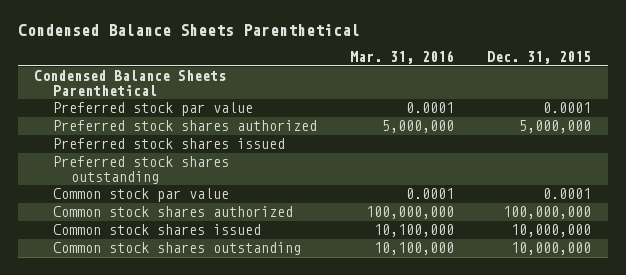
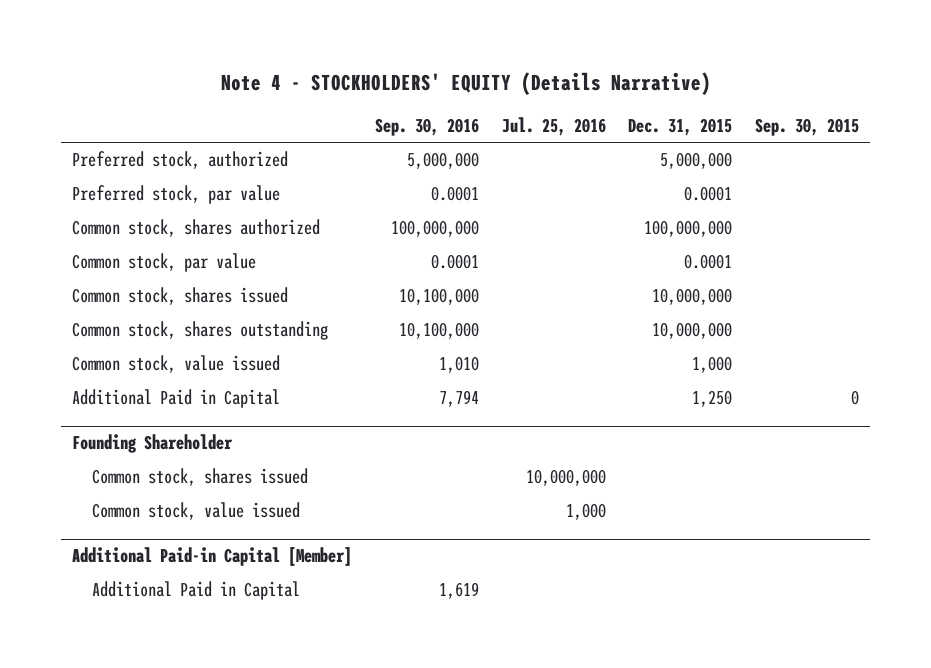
- Condensed Balance Sheets Parenthetical
+ Note 4 - STOCKHOLDERS' EQUITY (Details Narrative)
- | Mar. 31, 2016 | Dec. 31, 2015
+ | Sep. 30, 2016 | Jul. 25, 2016 | Dec. 31, 2015 | Sep. 30, 2015
- Condensed Balance Sheets Parenthetical
- Preferred stock par value | 0.0001 | 0.0001
- Preferred stock shares authorized | 5,000,000 | 5,000,000
- Preferred stock shares issued
- Preferred stock shares outstanding
- Common stock par value | 0.0001 | 0.0001
- Common stock shares authorized | 100,000,000 | 100,000,000
- Common stock shares issued | 10,100,000 | 10,000,000
- Common stock shares outstanding | 10,100,000 | 10,000,000
+ Preferred stock, authorized | 5,000,000 | | 5,000,000 |
+ Preferred stock, par value | 0.0001 | | 0.0001 |
+ Common stock, shares authorized | 100,000,000 | | 100,000,000 |
+ Common stock, par value | 0.0001 | | 0.0001 |
+ Common stock, shares issued | 10,100,000 | | 10,000,000 |
+ Common stock, shares outstanding | 10,100,000 | | 10,000,000 |
+ Common stock, value issued | 1,010 | | 1,000 |
+ Additional Paid in Capital | 7,794 | | 1,250 | 0
+ Founding Shareholder
+ Common stock, shares issued | | 10,000,000 | |
+ Common stock, value issued | | 1,000 | |
+ Additional Paid-in Capital [Member]
+ Additional Paid in Capital | 1,619 | | |

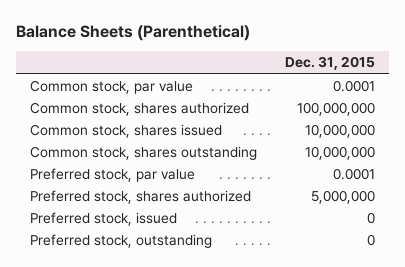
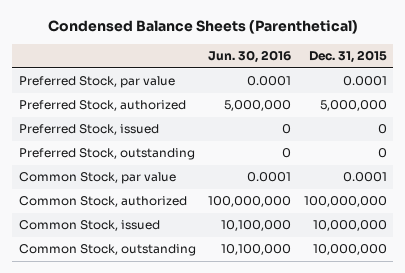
- Balance Sheets (Parenthetical)
+ Condensed Balance Sheets (Parenthetical)
- | Dec. 31, 2015
+ | Jun. 30, 2016 | Dec. 31, 2015
- Common stock, par value | 0.0001
- Common stock, shares authorized | 100,000,000
- Common stock, shares issued | 10,000,000
- Common stock, shares outstanding | 10,000,000
- Preferred stock, par value | 0.0001
- Preferred stock, shares authorized | 5,000,000
- Preferred stock, issued | 0
- Preferred stock, outstanding | 0
+ Preferred Stock, par value | 0.0001 | 0.0001
+ Preferred Stock, authorized | 5,000,000 | 5,000,000
+ Preferred Stock, issued | 0 | 0
+ Preferred Stock, outstanding | 0 | 0
+ Common Stock, par value | 0.0001 | 0.0001
+ Common Stock, authorized | 100,000,000 | 100,000,000
+ Common Stock, issued | 10,100,000 | 10,000,000
+ Common Stock, outstanding | 10,100,000 | 10,000,000

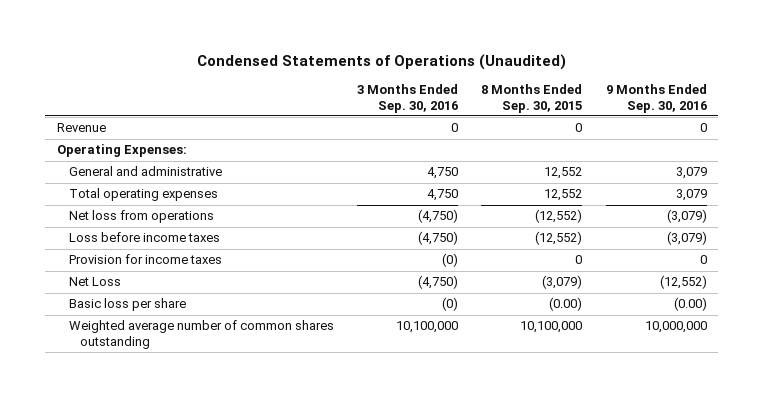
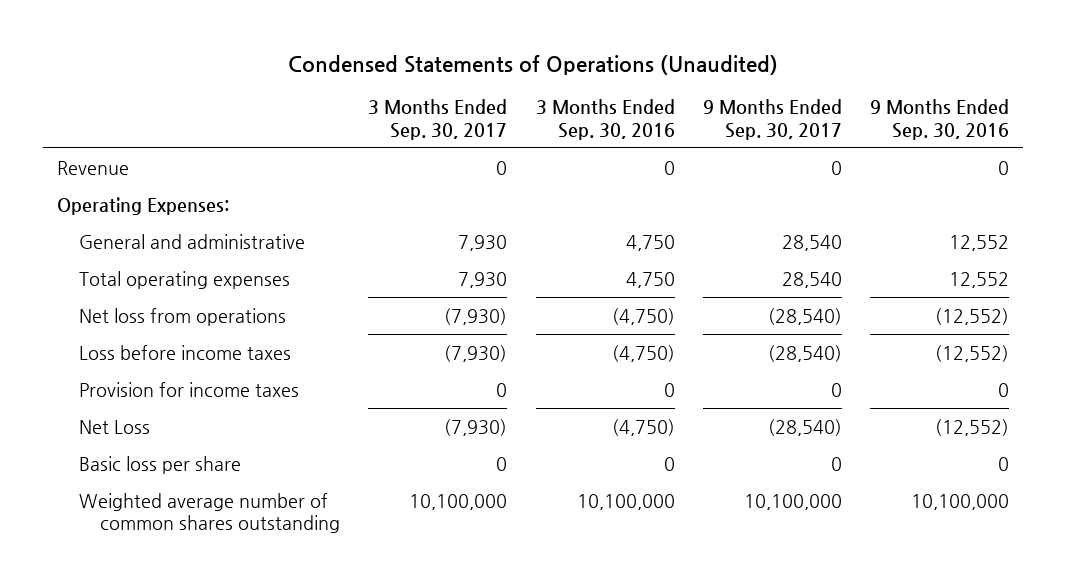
- | 3 Months Ended Sep. 30, 2016 | 8 Months Ended Sep. 30, 2015 | 9 Months Ended Sep. 30, 2016
+ | 3 Months Ended Sep. 30, 2017 | 3 Months Ended Sep. 30, 2016 | 9 Months Ended Sep. 30, 2017 | 9 Months Ended Sep. 30, 2016
- General and administrative | 4,750 | 12,552 | 3,079
- Total operating expenses | 4,750 | 12,552 | 3,079
- Net loss from operations | (4,750) | (12,552) | (3,079)
- Loss before income taxes | (4,750) | (12,552) | (3,079)
- Provision for income taxes | (0) | 0 | 0
+ General and administrative | 7,930 | 4,750 | 28,540 | 12,552
+ Total operating expenses | 7,930 | 4,750 | 28,540 | 12,552
+ Net loss from operations | (7,930) | (4,750) | (28,540) | (12,552)
+ Loss before income taxes | (7,930) | (4,750) | (28,540) | (12,552)
+ Provision for income taxes | 0 | 0 | 0 | 0
- Basic loss per share | (0) | (0.00) | (0.00)
- Weighted average number of common shares outstanding | 10,100,000 | 10,100,000 | 10,000,000
+ Basic loss per share | 0 | 0 | 0 | 0
+ Weighted average number of common shares outstanding | 10,100,000 | 10,100,000 | 10,100,000 | 10,100,000

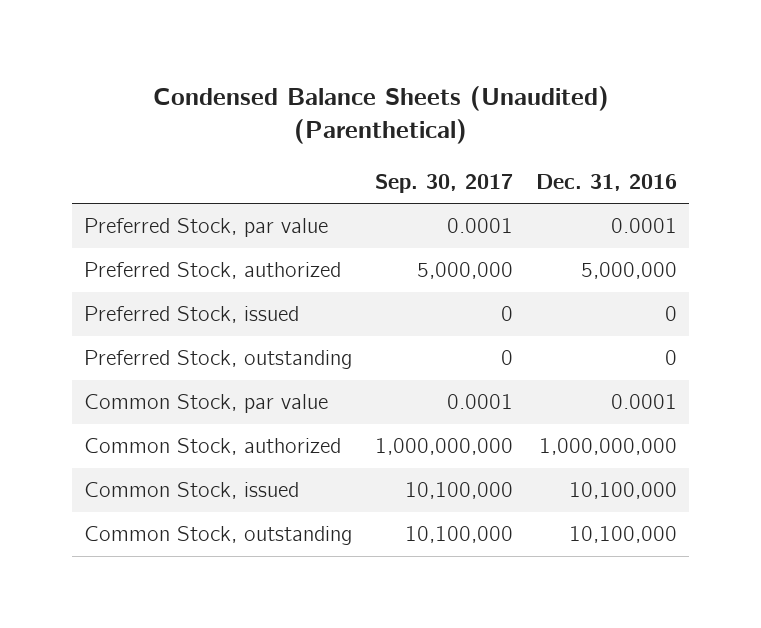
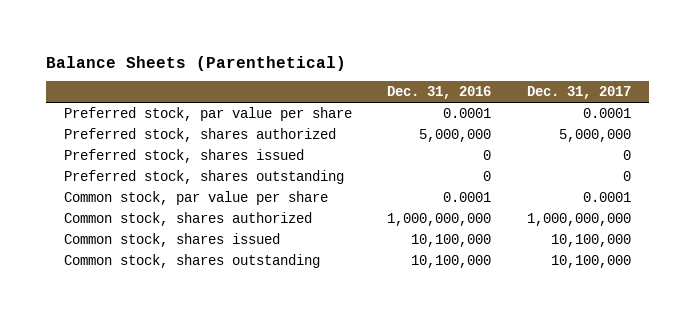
- Condensed Balance Sheets (Unaudited) (Parenthetical)
+ Balance Sheets (Parenthetical)
- | Sep. 30, 2017 | Dec. 31, 2016
+ | Dec. 31, 2016 | Dec. 31, 2017
- Preferred Stock, par value | 0.0001 | 0.0001
- Preferred Stock, authorized | 5,000,000 | 5,000,000
- Preferred Stock, issued | 0 | 0
- Preferred Stock, outstanding | 0 | 0
- Common Stock, par value | 0.0001 | 0.0001
- Common Stock, authorized | 1,000,000,000 | 1,000,000,000
- Common Stock, issued | 10,100,000 | 10,100,000
- Common Stock, outstanding | 10,100,000 | 10,100,000
+ Preferred stock, par value per share | 0.0001 | 0.0001
+ Preferred stock, shares authorized | 5,000,000 | 5,000,000
+ Preferred stock, shares issued | 0 | 0
+ Preferred stock, shares outstanding | 0 | 0
+ Common stock, par value per share | 0.0001 | 0.0001
+ Common stock, shares authorized | 1,000,000,000 | 1,000,000,000
+ Common stock, shares issued | 10,100,000 | 10,100,000
+ Common stock, shares outstanding | 10,100,000 | 10,100,000

